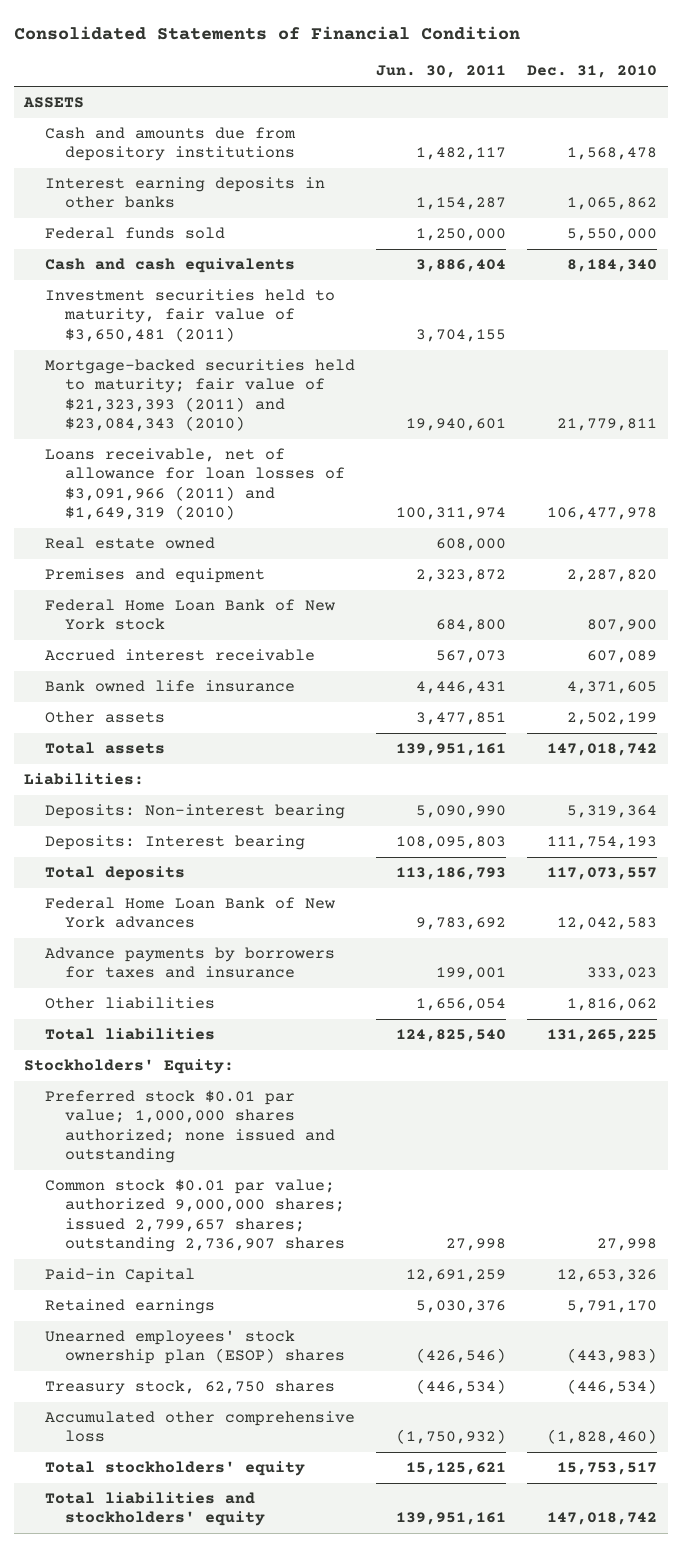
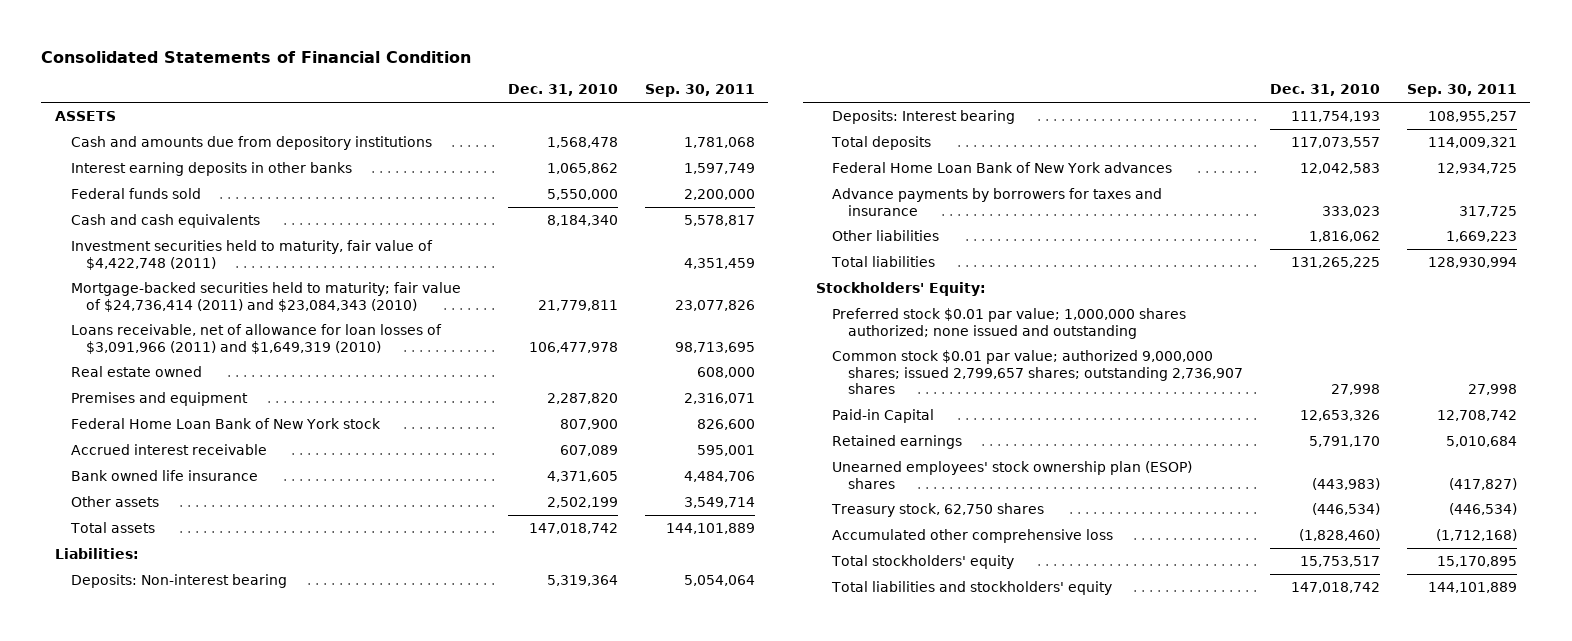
- | Jun. 30, 2011 | Dec. 31, 2010
+ | Dec. 31, 2010 | Sep. 30, 2011
- Investment securities held to maturity, fair value of $3,650,481 (2011) | 3,704,155 |
- Mortgage-backed securities held to maturity; fair value of $21,323,393 (2011) and $23,084,343 (2010) | 19,940,601 | 21,779,811
+ Investment securities held to maturity, fair value of $4,422,748 (2011) | | 4,351,459
+ Mortgage-backed securities held to maturity; fair value of $24,736,414 (2011) and $23,084,343 (2010) | 21,779,811 | 23,077,826

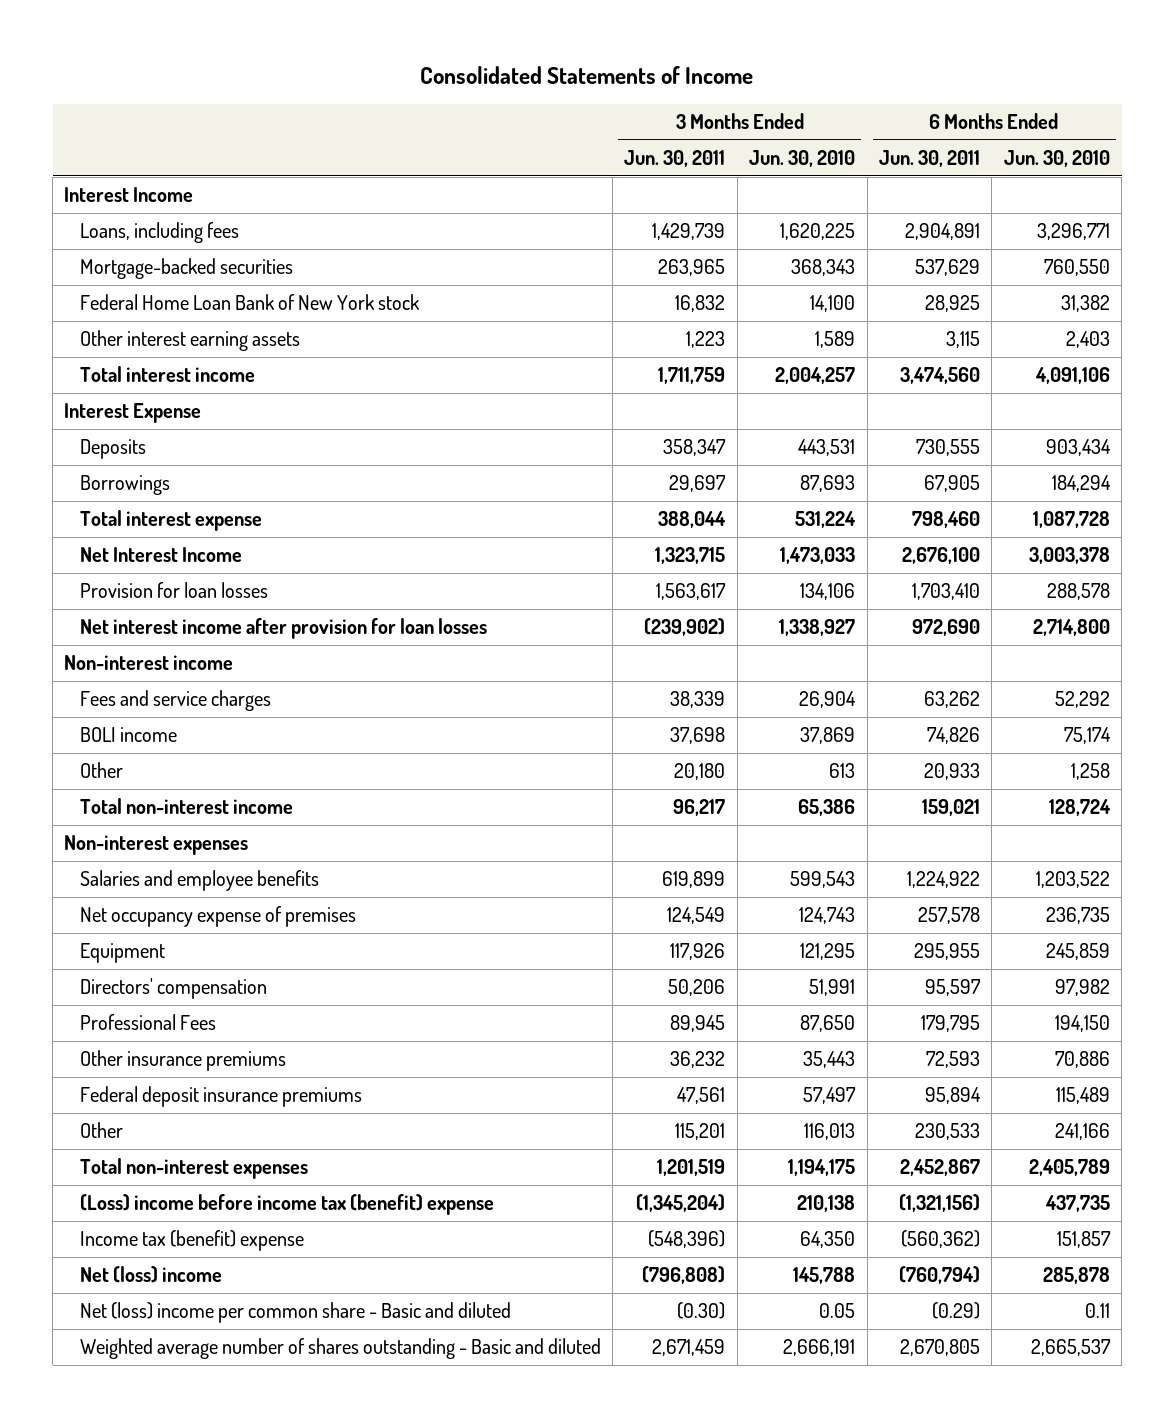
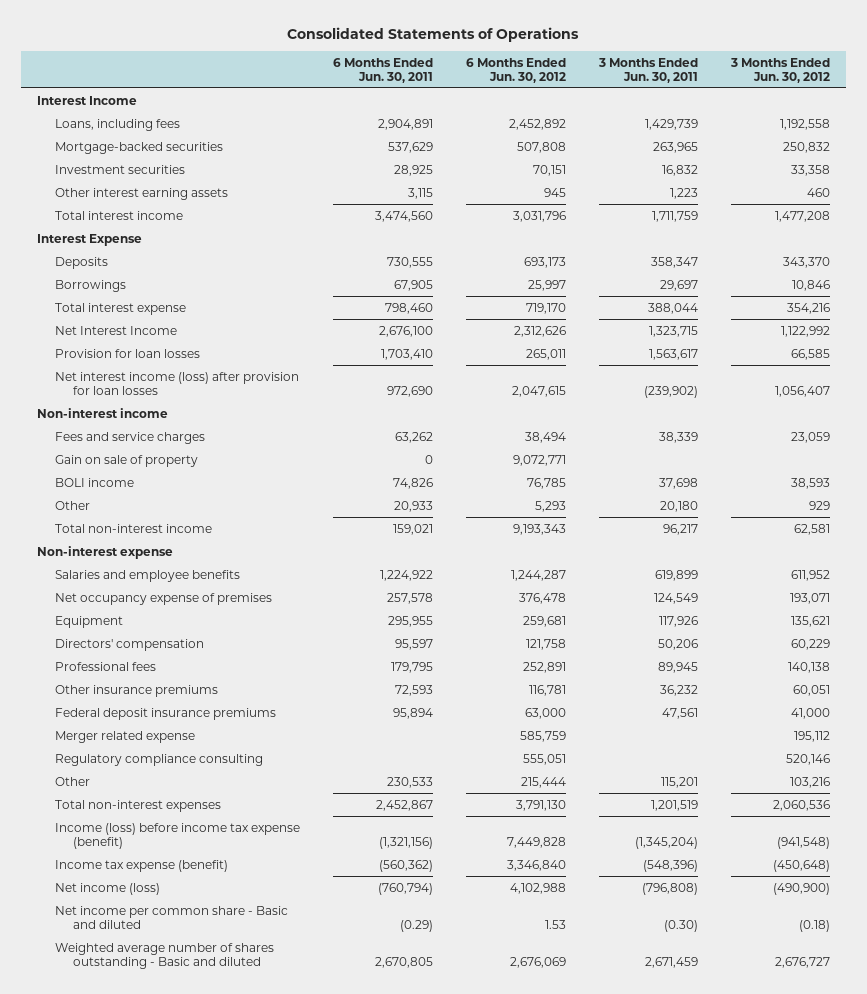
- Consolidated Statements of Income
+ Consolidated Statements of Operations
- | 3 Months Ended Jun. 30, 2011 | 3 Months Ended Jun. 30, 2010 | 6 Months Ended Jun. 30, 2011 | 6 Months Ended Jun. 30, 2010
+ | 6 Months Ended Jun. 30, 2011 | 6 Months Ended Jun. 30, 2012 | 3 Months Ended Jun. 30, 2011 | 3 Months Ended Jun. 30, 2012
- Federal Home Loan Bank of New York stock | 16,832 | 14,100 | 28,925 | 31,382
+ Investment securities | 28,925 | 70,151 | 16,832 | 33,358
- Net interest income after provision for loan losses | (239,902) | 1,338,927 | 972,690 | 2,714,800
+ Net interest income (loss) after provision for loan losses | 972,690 | 2,047,615 | (239,902) | 1,056,407
+ Gain on sale of property | 0 | 9,072,771 | |
- Non-interest expenses
+ Non-interest expense
- Professional Fees | 89,945 | 87,650 | 179,795 | 194,150
+ Professional fees | 179,795 | 252,891 | 89,945 | 140,138
+ Merger related expense | | 585,759 | | 195,112
+ Regulatory compliance consulting | | 555,051 | | 520,146
- (Loss) income before income tax (benefit) expense | (1,345,204) | 210,138 | (1,321,156) | 437,735
- Income tax (benefit) expense | (548,396) | 64,350 | (560,362) | 151,857
- Net (loss) income | (796,808) | 145,788 | (760,794) | 285,878
- Net (loss) income per common share - Basic and diluted | (0.30) | 0.05 | (0.29) | 0.11
+ Income (loss) before income tax expense (benefit) | (1,321,156) | 7,449,828 | (1,345,204) | (941,548)
+ Income tax expense (benefit) | (560,362) | 3,346,840 | (548,396) | (450,648)
+ Net income (loss) | (760,794) | 4,102,988 | (796,808) | (490,900)
+ Net income per common share - Basic and diluted | (0.29) | 1.53 | (0.30) | (0.18)

